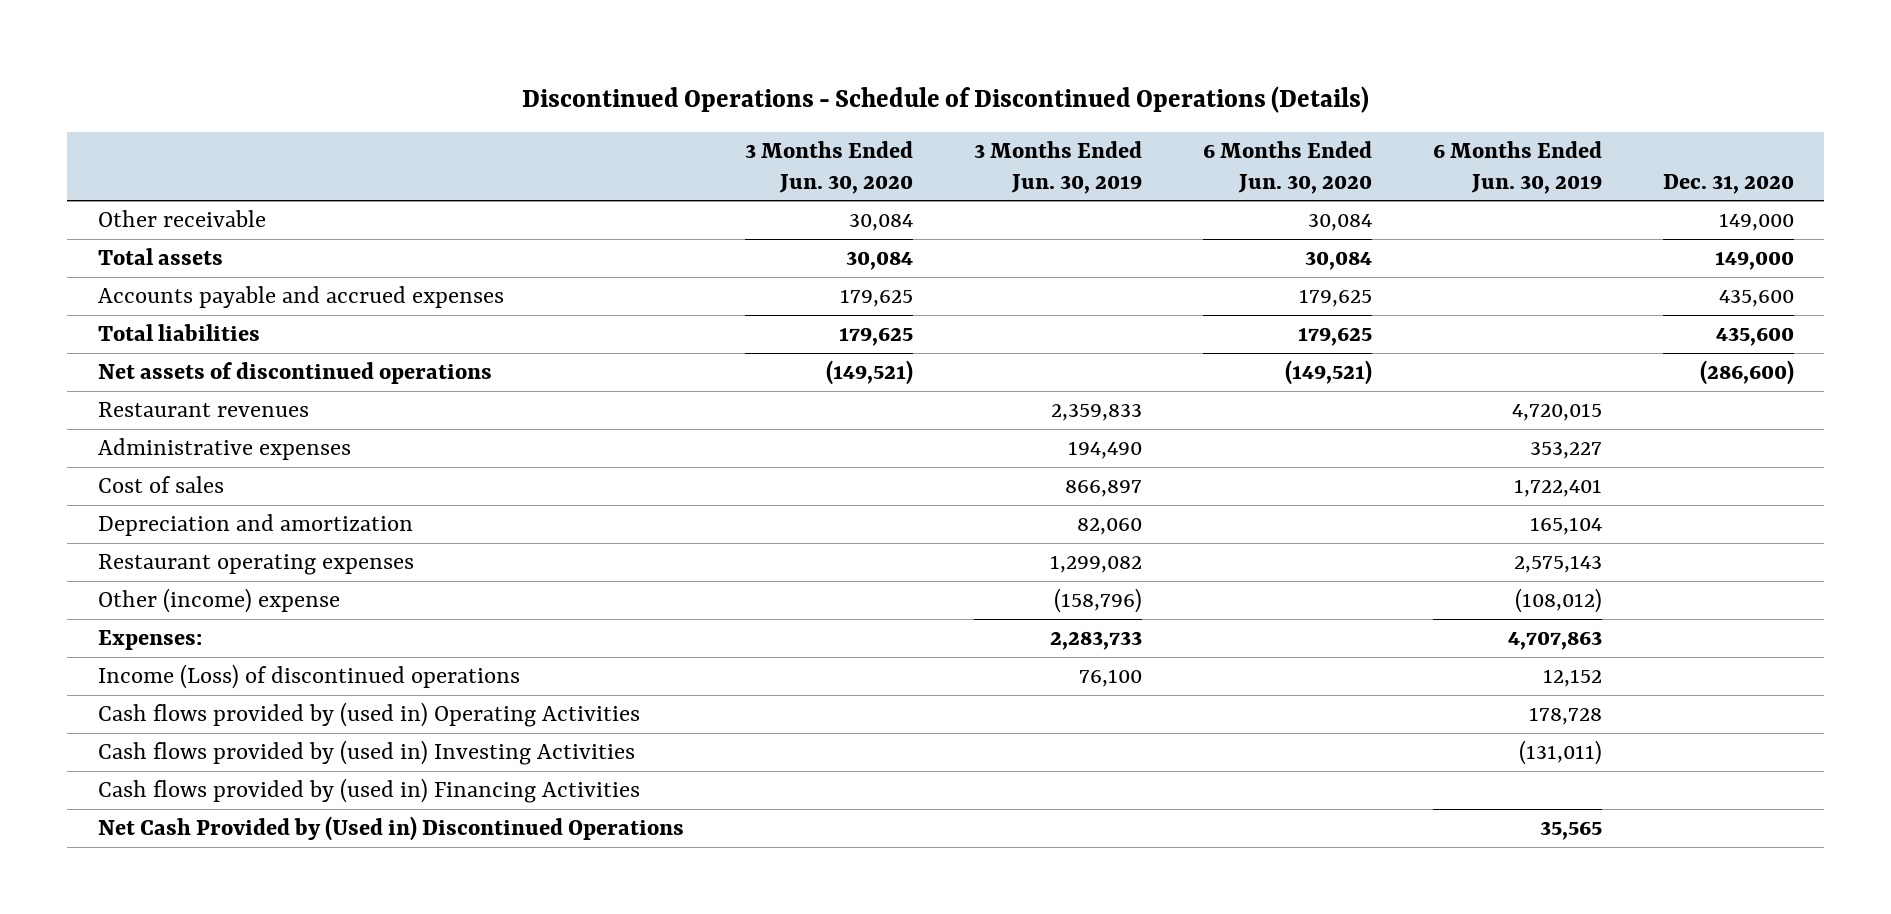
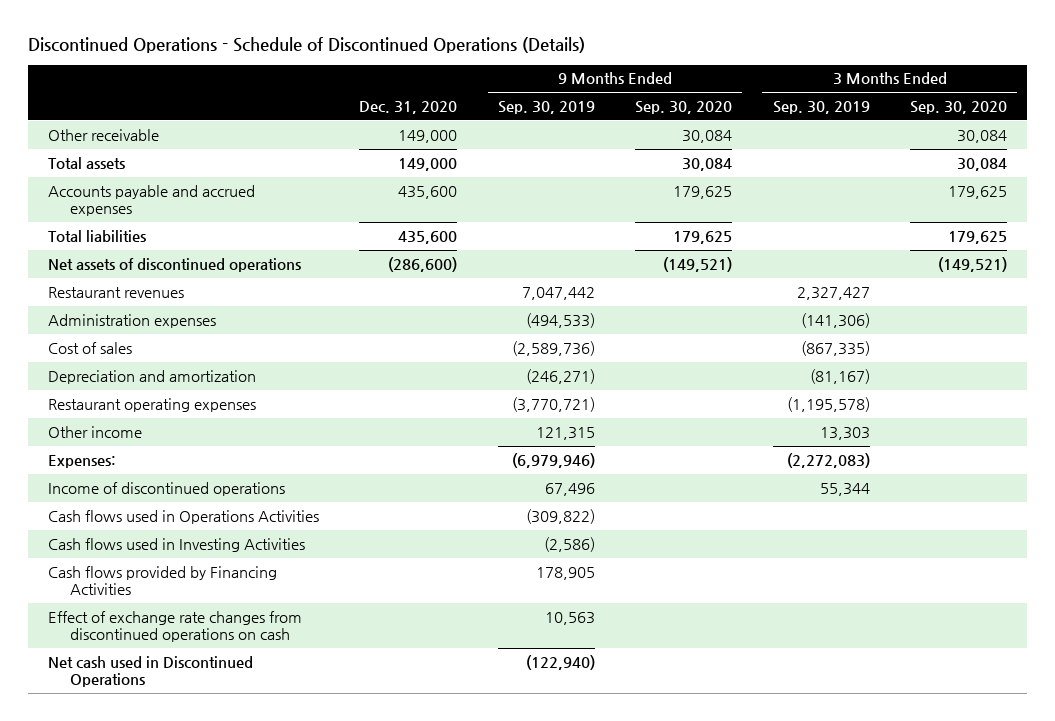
- | 3 Months Ended Jun. 30, 2020 | 3 Months Ended Jun. 30, 2019 | 6 Months Ended Jun. 30, 2020 | 6 Months Ended Jun. 30, 2019 | Dec. 31, 2020
+ | Dec. 31, 2020 | 9 Months Ended Sep. 30, 2019 | 9 Months Ended Sep. 30, 2020 | 3 Months Ended Sep. 30, 2019 | 3 Months Ended Sep. 30, 2020
- Administrative expenses | | 194,490 | | 353,227 |
+ Administration expenses | | (494,533) | | (141,306) |
- Other (income) expense | | (158,796) | | (108,012) |
+ Other income | | 121,315 | | 13,303 |
- Income (Loss) of discontinued operations | | 76,100 | | 12,152 |
- Cash flows provided by (used in) Operating Activities | | | | 178,728 |
- Cash flows provided by (used in) Investing Activities | | | | (131,011) |
- Cash flows provided by (used in) Financing Activities
- Net Cash Provided by (Used in) Discontinued Operations | | | | 35,565 |
+ Income of discontinued operations | | 67,496 | | 55,344 |
+ Cash flows used in Operations Activities | | (309,822) | | |
+ Cash flows used in Investing Activities | | (2,586) | | |
+ Cash flows provided by Financing Activities | | 178,905 | | |
+ Effect of exchange rate changes from discontinued operations on cash | | 10,563 | | |
+ Net cash used in Discontinued Operations | | (122,940) | | |

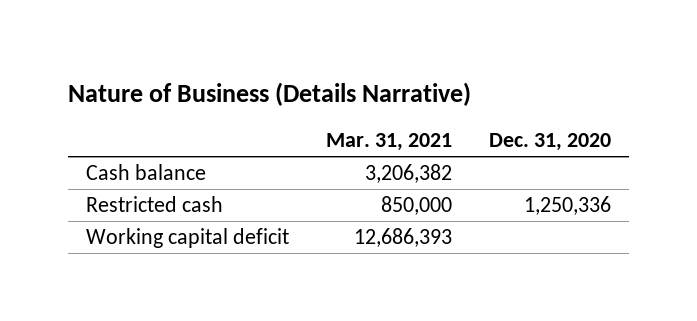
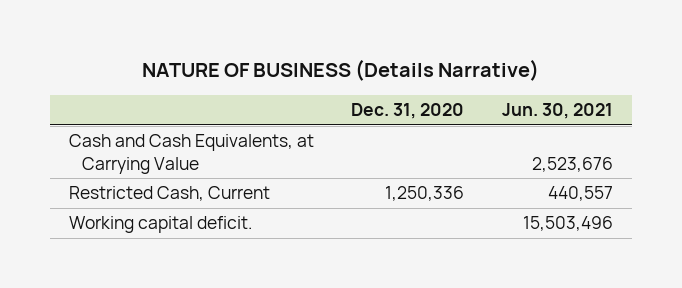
- Nature of Business (Details Narrative)
+ NATURE OF BUSINESS (Details Narrative)
- | Mar. 31, 2021 | Dec. 31, 2020
+ | Dec. 31, 2020 | Jun. 30, 2021
- Cash balance | 3,206,382 |
- Restricted cash | 850,000 | 1,250,336
- Working capital deficit | 12,686,393 |
+ Cash and Cash Equivalents, at Carrying Value | | 2,523,676
+ Restricted Cash, Current | 1,250,336 | 440,557
+ Working capital deficit. | | 15,503,496

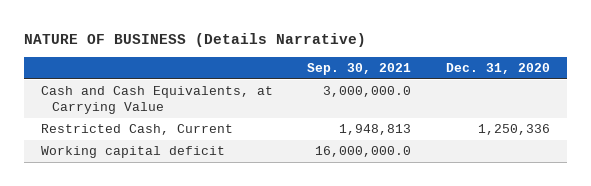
- | Dec. 31, 2020 | Jun. 30, 2021
+ | Sep. 30, 2021 | Dec. 31, 2020
- Working capital deficit. | | 15,503,496
+ Working capital deficit | 16,000,000.0 |

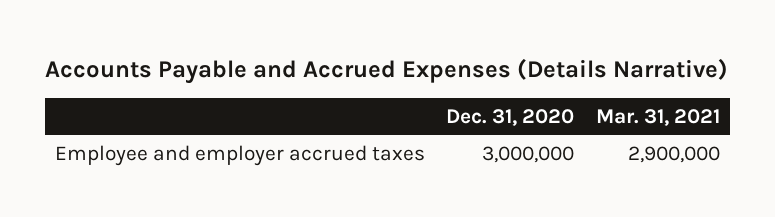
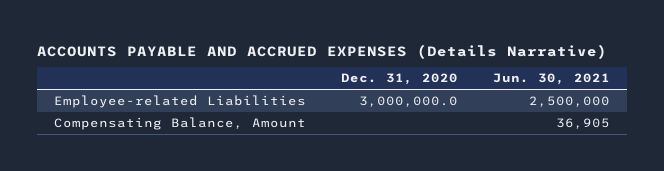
- Accounts Payable and Accrued Expenses (Details Narrative)
+ ACCOUNTS PAYABLE AND ACCRUED EXPENSES (Details Narrative)
- | Dec. 31, 2020 | Mar. 31, 2021
+ | Dec. 31, 2020 | Jun. 30, 2021
- Employee and employer accrued taxes | 3,000,000 | 2,900,000
+ Employee-related Liabilities | 3,000,000.0 | 2,500,000
+ Compensating Balance, Amount | | 36,905

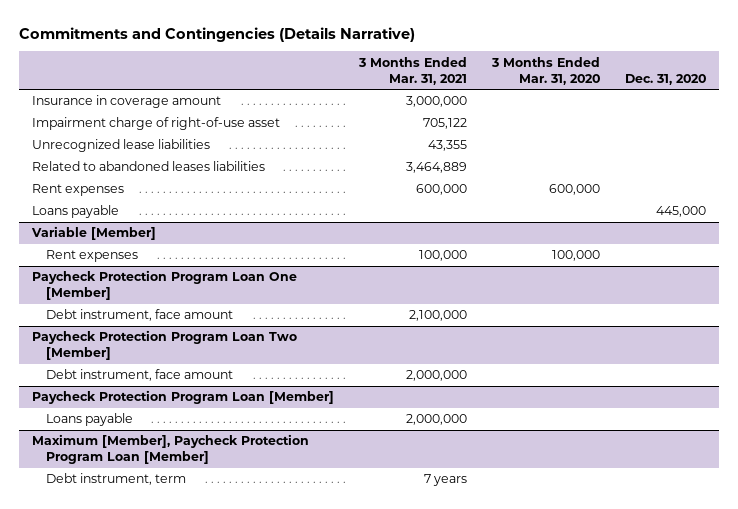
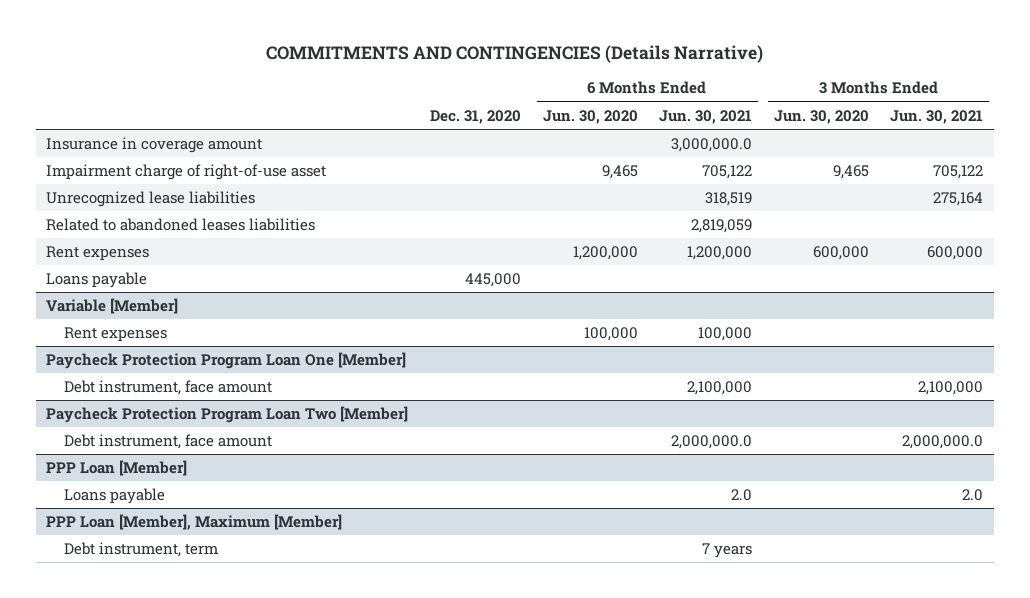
- Commitments and Contingencies (Details Narrative)
+ COMMITMENTS AND CONTINGENCIES (Details Narrative)
- | 3 Months Ended Mar. 31, 2021 | 3 Months Ended Mar. 31, 2020 | Dec. 31, 2020
+ | Dec. 31, 2020 | 6 Months Ended Jun. 30, 2020 | 6 Months Ended Jun. 30, 2021 | 3 Months Ended Jun. 30, 2020 | 3 Months Ended Jun. 30, 2021
- Paycheck Protection Program Loan [Member]
+ PPP Loan [Member]
- Maximum [Member], Paycheck Protection Program Loan [Member]
- Debt instrument, term | 7 years | |
+ PPP Loan [Member], Maximum [Member]
+ Debt instrument, term | | | 7 years | |

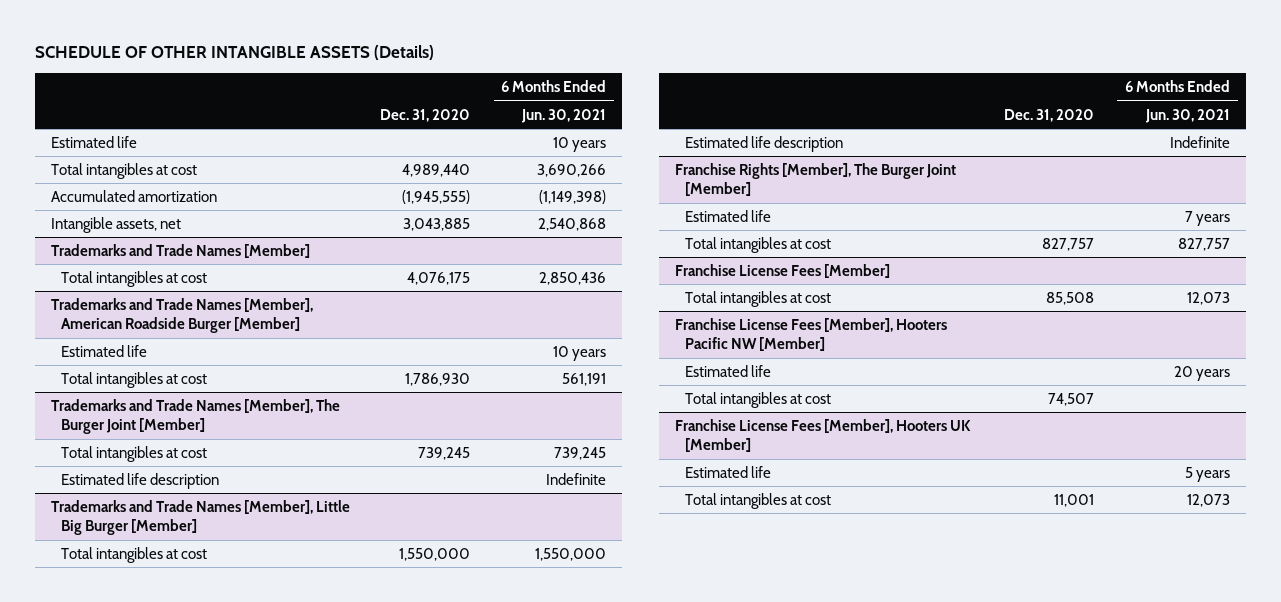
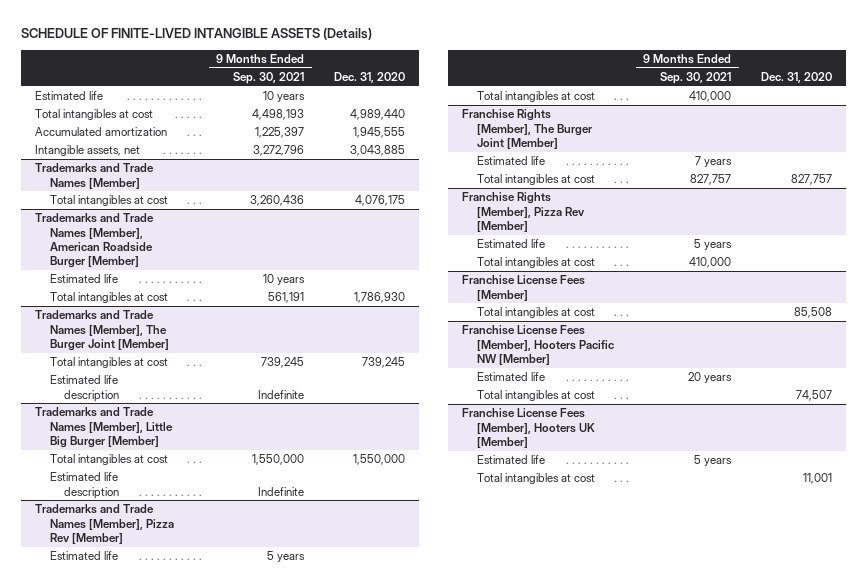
- SCHEDULE OF OTHER INTANGIBLE ASSETS (Details)
+ SCHEDULE OF FINITE-LIVED INTANGIBLE ASSETS (Details)
- | Dec. 31, 2020 | 6 Months Ended Jun. 30, 2021
+ | 9 Months Ended Sep. 30, 2021 | Dec. 31, 2020
- Accumulated amortization | (1,945,555) | (1,149,398)
+ Accumulated amortization | 1,225,397 | 1,945,555
+ Trademarks and Trade Names [Member], Pizza Rev [Member]
+ Estimated life | 5 years |
+ Total intangibles at cost | 410,000 |
+ Franchise Rights [Member], Pizza Rev [Member]
+ Estimated life | 5 years |
+ Total intangibles at cost | 410,000 |

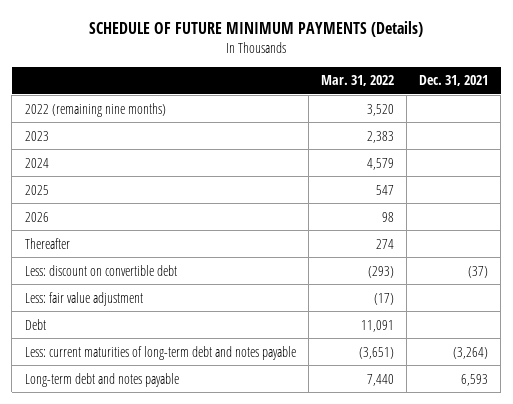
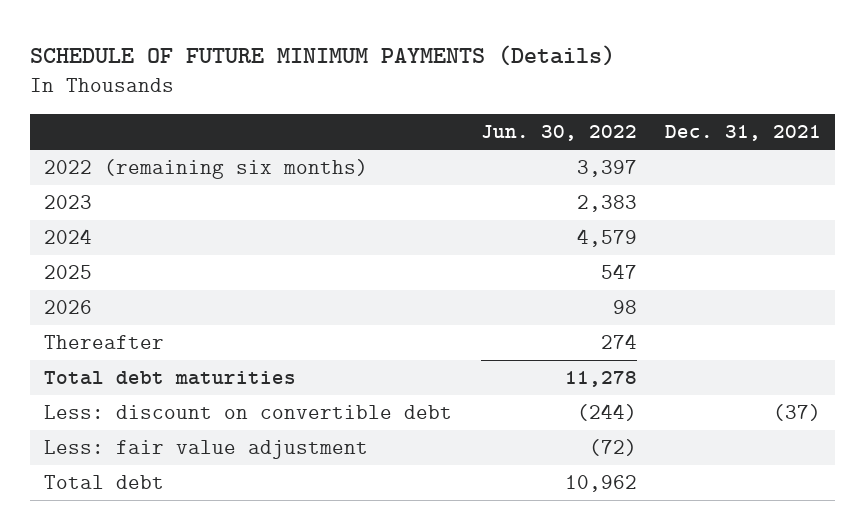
- | Mar. 31, 2022 | Dec. 31, 2021
+ | Jun. 30, 2022 | Dec. 31, 2021
- 2022 (remaining nine months) | 3,520 |
+ 2022 (remaining six months) | 3,397 |
+ Total debt maturities | 11,278 |
- Debt | 11,091 |
- Less: current maturities of long-term debt and notes payable | (3,651) | (3,264)
- Long-term debt and notes payable | 7,440 | 6,593
+ Total debt | 10,962 |

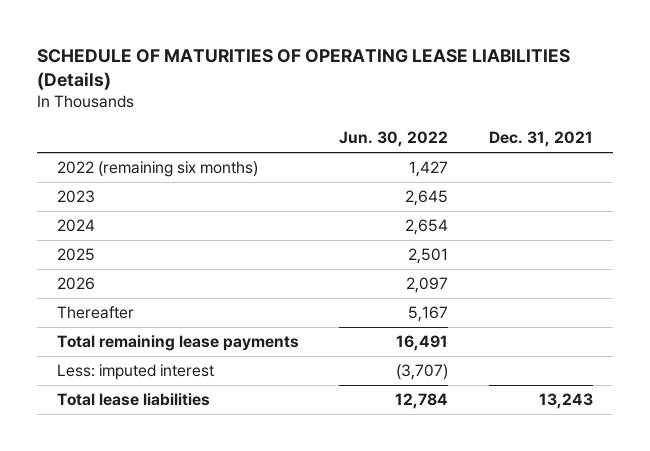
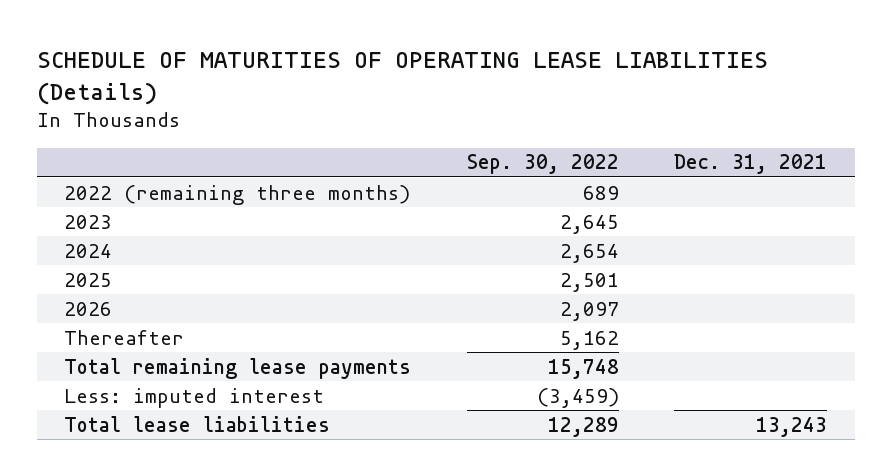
- | Jun. 30, 2022 | Dec. 31, 2021
+ | Sep. 30, 2022 | Dec. 31, 2021
- 2022 (remaining six months) | 1,427 |
+ 2022 (remaining three months) | 689 |

